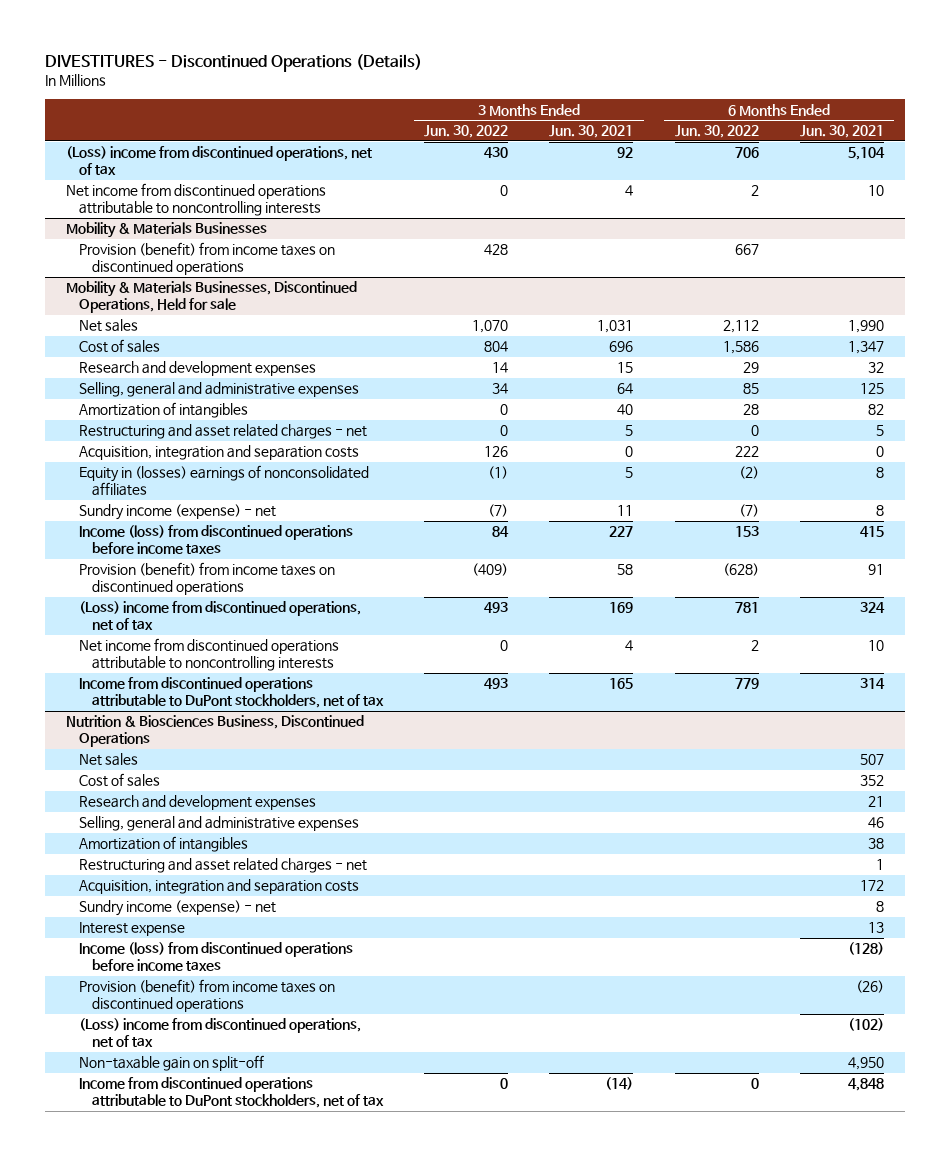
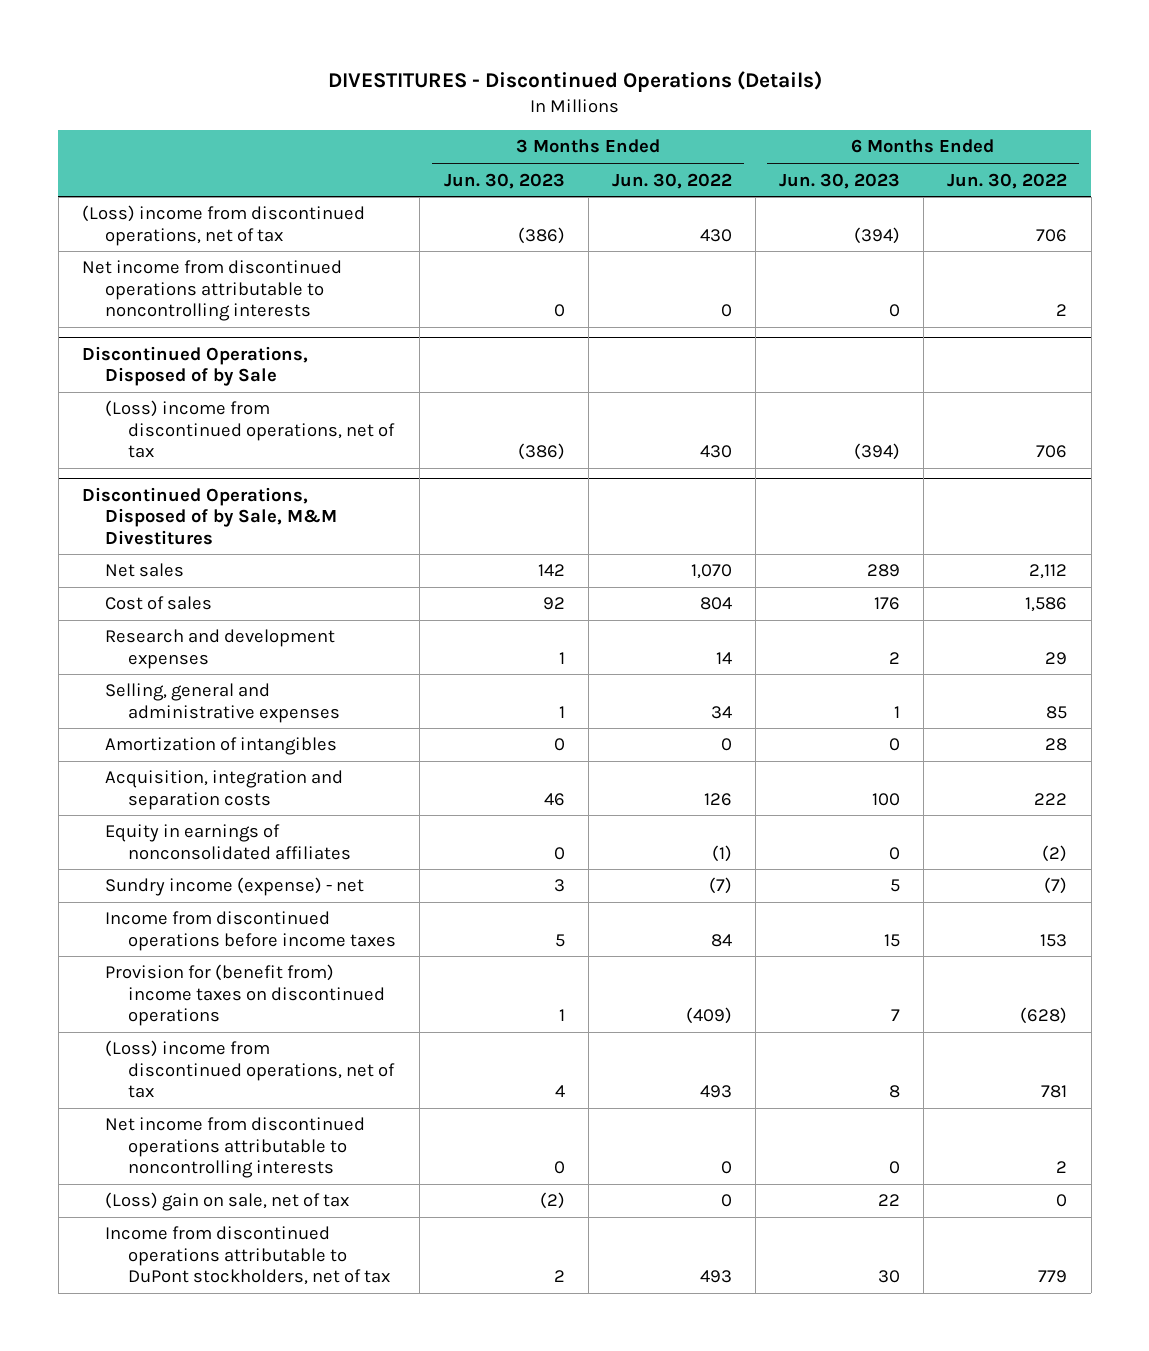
- | 3 Months Ended Jun. 30, 2022 | 3 Months Ended Jun. 30, 2021 | 6 Months Ended Jun. 30, 2022 | 6 Months Ended Jun. 30, 2021
+ | 3 Months Ended Jun. 30, 2023 | 3 Months Ended Jun. 30, 2022 | 6 Months Ended Jun. 30, 2023 | 6 Months Ended Jun. 30, 2022
- Mobility & Materials Businesses
- Provision (benefit) from income taxes on discontinued operations | 428 | | 667 |
- Mobility & Materials Businesses, Discontinued Operations, Held for sale
+ Discontinued Operations, Disposed of by Sale
+ (Loss) income from discontinued operations, net of tax | (386) | 430 | (394) | 706
+ Discontinued Operations, Disposed of by Sale, M&M Divestitures
- Restructuring and asset related charges - net | 0 | 5 | 0 | 5
- Equity in (losses) earnings of nonconsolidated affiliates | (1) | 5 | (2) | 8
+ Equity in earnings of nonconsolidated affiliates | 0 | (1) | 0 | (2)
- Income (loss) from discontinued operations before income taxes | 84 | 227 | 153 | 415
- Provision (benefit) from income taxes on discontinued operations | (409) | 58 | (628) | 91
+ Income from discontinued operations before income taxes | 5 | 84 | 15 | 153
+ Provision for (benefit from) income taxes on discontinued operations | 1 | (409) | 7 | (628)
+ (Loss) gain on sale, net of tax | (2) | 0 | 22 | 0
- Nutrition & Biosciences Business, Discontinued Operations
- Net sales | | | | 507
- Cost of sales | | | | 352
- Research and development expenses | | | | 21
- Selling, general and administrative expenses | | | | 46
- Amortization of intangibles | | | | 38
- Restructuring and asset related charges - net | | | | 1
- Acquisition, integration and separation costs | | | | 172
- Sundry income (expense) - net | | | | 8
- Interest expense | | | | 13
- Income (loss) from discontinued operations before income taxes | | | | (128)
- Provision (benefit) from income taxes on discontinued operations | | | | (26)
- (Loss) income from discontinued operations, net of tax | | | | (102)
- Non-taxable gain on split-off | | | | 4,950
- Income from discontinued operations attributable to DuPont stockholders, net of tax | 0 | (14) | 0 | 4,848

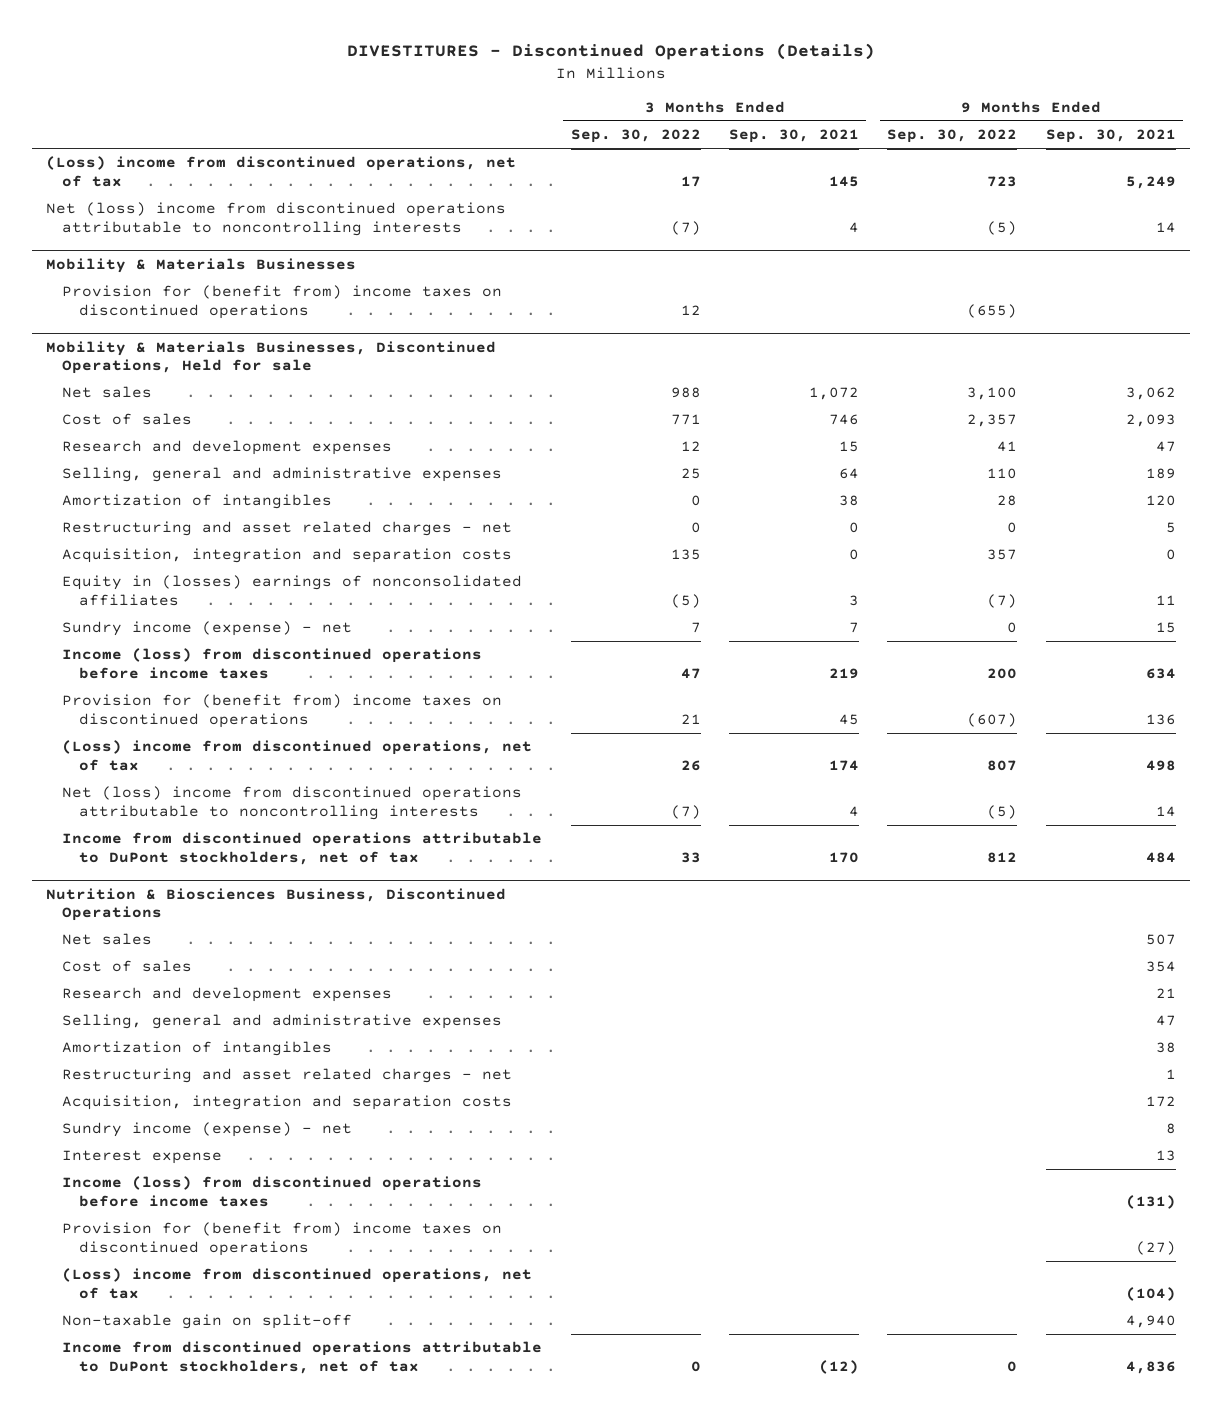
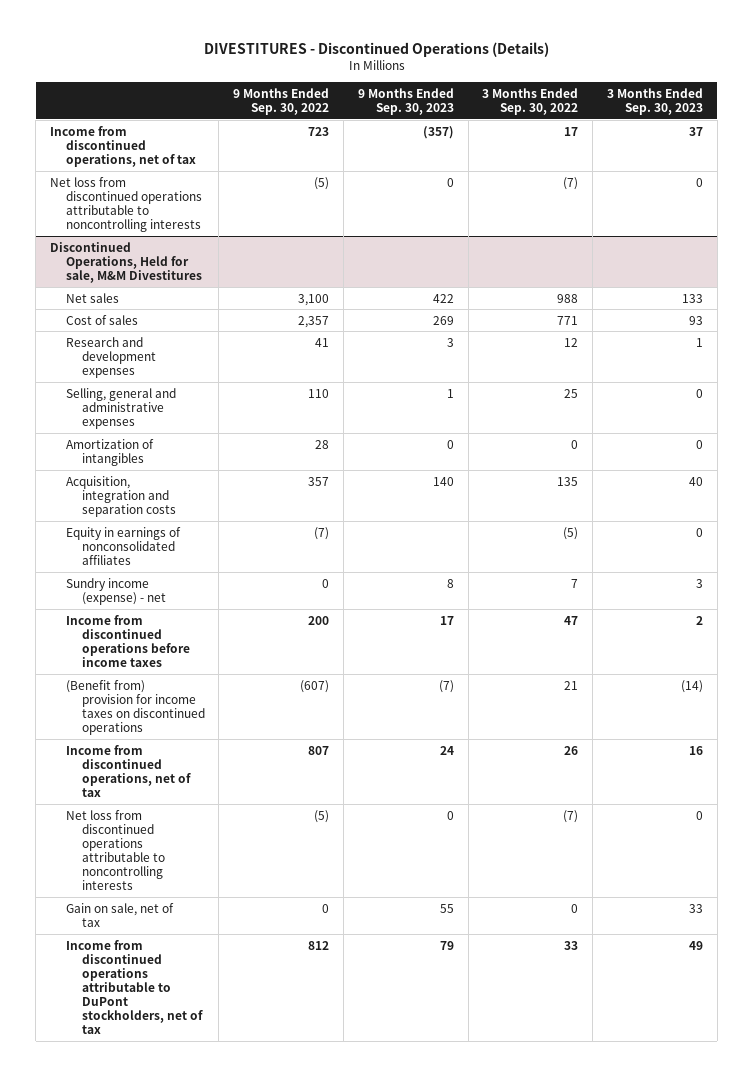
- | 3 Months Ended Sep. 30, 2022 | 3 Months Ended Sep. 30, 2021 | 9 Months Ended Sep. 30, 2022 | 9 Months Ended Sep. 30, 2021
+ | 9 Months Ended Sep. 30, 2022 | 9 Months Ended Sep. 30, 2023 | 3 Months Ended Sep. 30, 2022 | 3 Months Ended Sep. 30, 2023
- (Loss) income from discontinued operations, net of tax | 17 | 145 | 723 | 5,249
- Net (loss) income from discontinued operations attributable to noncontrolling interests | (7) | 4 | (5) | 14
- Mobility & Materials Businesses
- Provision for (benefit from) income taxes on discontinued operations | 12 | | (655) |
- Mobility & Materials Businesses, Discontinued Operations, Held for sale
+ Income from discontinued operations, net of tax | 723 | (357) | 17 | 37
+ Net loss from discontinued operations attributable to noncontrolling interests | (5) | 0 | (7) | 0
+ Discontinued Operations, Held for sale, M&M Divestitures
- Restructuring and asset related charges - net | 0 | 0 | 0 | 5
- Equity in (losses) earnings of nonconsolidated affiliates | (5) | 3 | (7) | 11
+ Equity in earnings of nonconsolidated affiliates | (7) | | (5) | 0
- Income (loss) from discontinued operations before income taxes | 47 | 219 | 200 | 634
- Provision for (benefit from) income taxes on discontinued operations | 21 | 45 | (607) | 136
- (Loss) income from discontinued operations, net of tax | 26 | 174 | 807 | 498
- Net (loss) income from discontinued operations attributable to noncontrolling interests | (7) | 4 | (5) | 14
+ Income from discontinued operations before income taxes | 200 | 17 | 47 | 2
+ (Benefit from) provision for income taxes on discontinued operations | (607) | (7) | 21 | (14)
+ Income from discontinued operations, net of tax | 807 | 24 | 26 | 16
+ Net loss from discontinued operations attributable to noncontrolling interests | (5) | 0 | (7) | 0
+ Gain on sale, net of tax | 0 | 55 | 0 | 33
- Nutrition & Biosciences Business, Discontinued Operations
- Net sales | | | | 507
- Cost of sales | | | | 354
- Research and development expenses | | | | 21
- Selling, general and administrative expenses | | | | 47
- Amortization of intangibles | | | | 38
- Restructuring and asset related charges - net | | | | 1
- Acquisition, integration and separation costs | | | | 172
- Sundry income (expense) - net | | | | 8
- Interest expense | | | | 13
- Income (loss) from discontinued operations before income taxes | | | | (131)
- Provision for (benefit from) income taxes on discontinued operations | | | | (27)
- (Loss) income from discontinued operations, net of tax | | | | (104)
- Non-taxable gain on split-off | | | | 4,940
- Income from discontinued operations attributable to DuPont stockholders, net of tax | 0 | (12) | 0 | 4,836

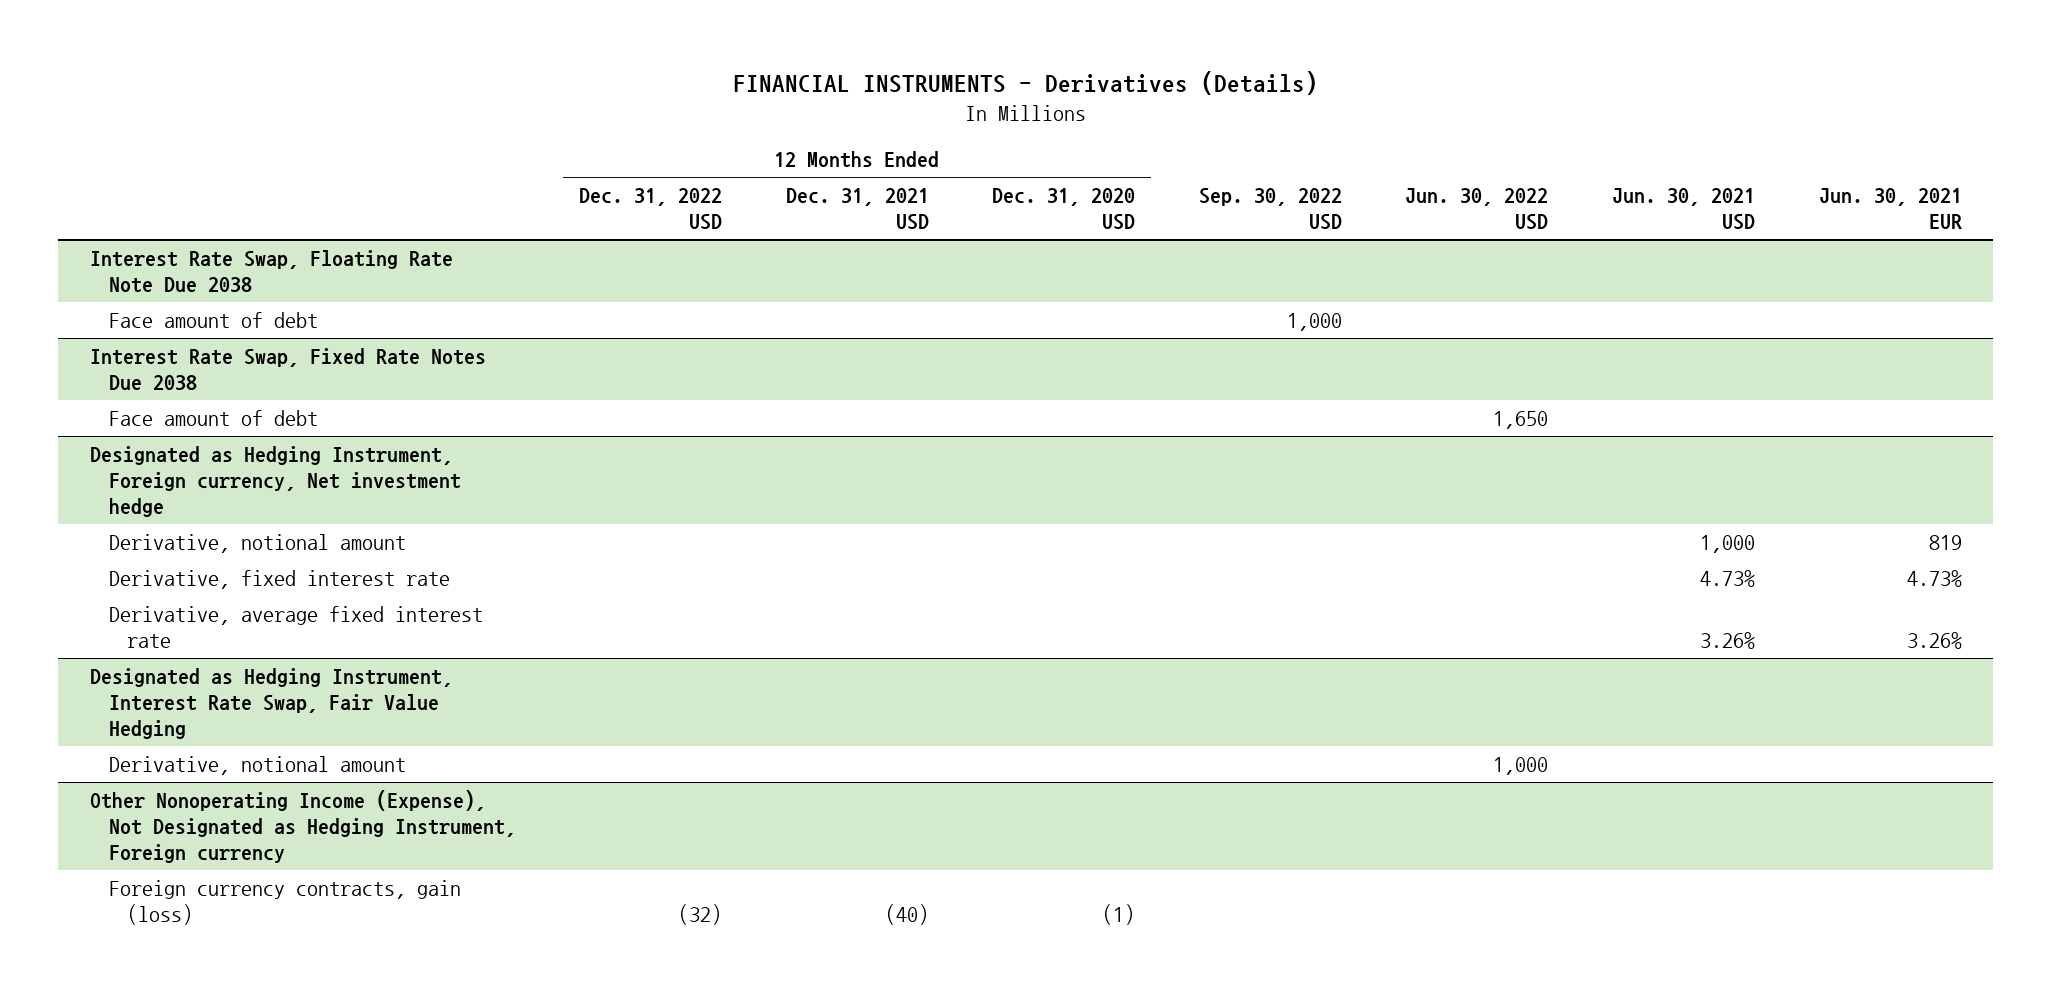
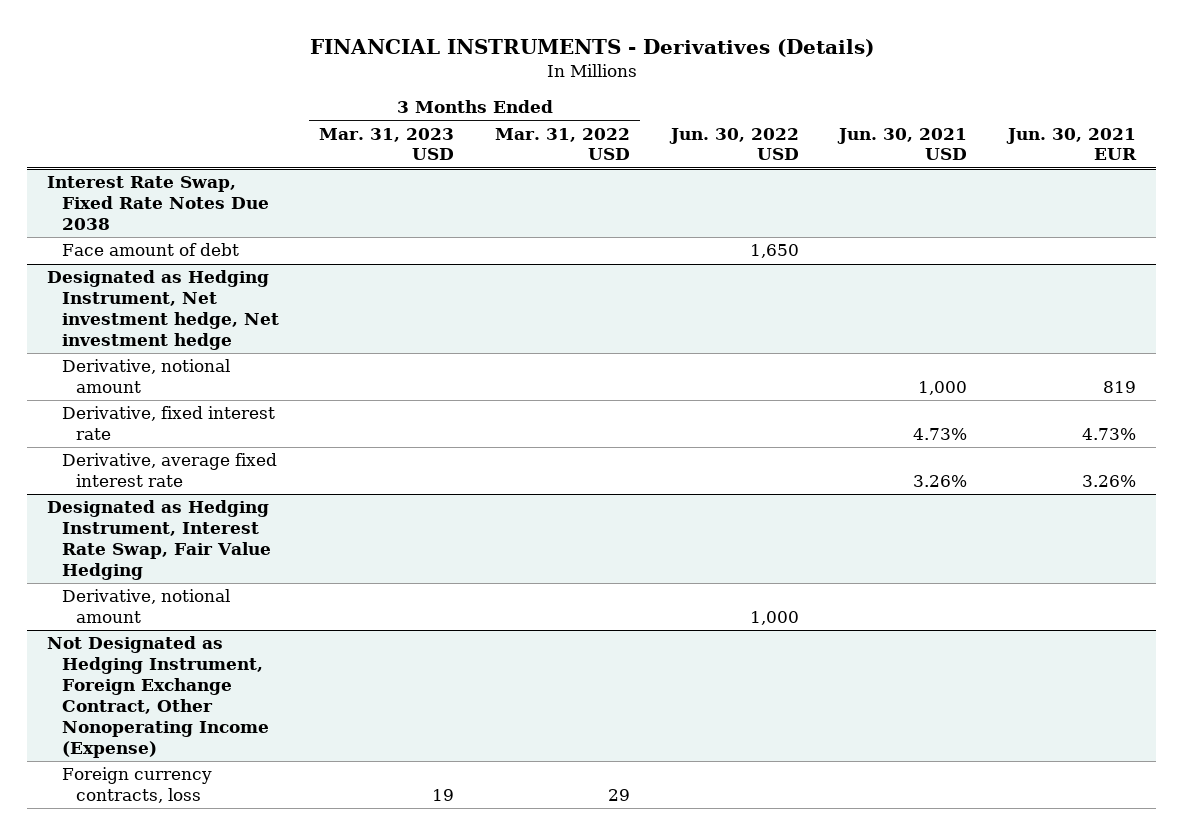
- | 12 Months Ended Dec. 31, 2022 USD | 12 Months Ended Dec. 31, 2021 USD | 12 Months Ended Dec. 31, 2020 USD | Sep. 30, 2022 USD | Jun. 30, 2022 USD | Jun. 30, 2021 USD | Jun. 30, 2021 EUR
+ | 3 Months Ended Mar. 31, 2023 USD | 3 Months Ended Mar. 31, 2022 USD | Jun. 30, 2022 USD | Jun. 30, 2021 USD | Jun. 30, 2021 EUR
- Interest Rate Swap, Floating Rate Note Due 2038
- Face amount of debt | | | | 1,000 | | |
- Designated as Hedging Instrument, Foreign currency, Net investment hedge
+ Designated as Hedging Instrument, Net investment hedge, Net investment hedge
- Other Nonoperating Income (Expense), Not Designated as Hedging Instrument, Foreign currency
- Foreign currency contracts, gain (loss) | (32) | (40) | (1) | | | |
+ Not Designated as Hedging Instrument, Foreign Exchange Contract, Other Nonoperating Income (Expense)
+ Foreign currency contracts, loss | 19 | 29 | | |

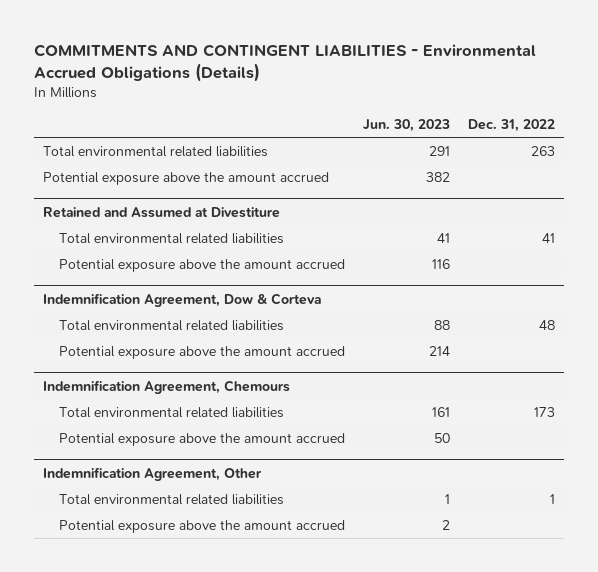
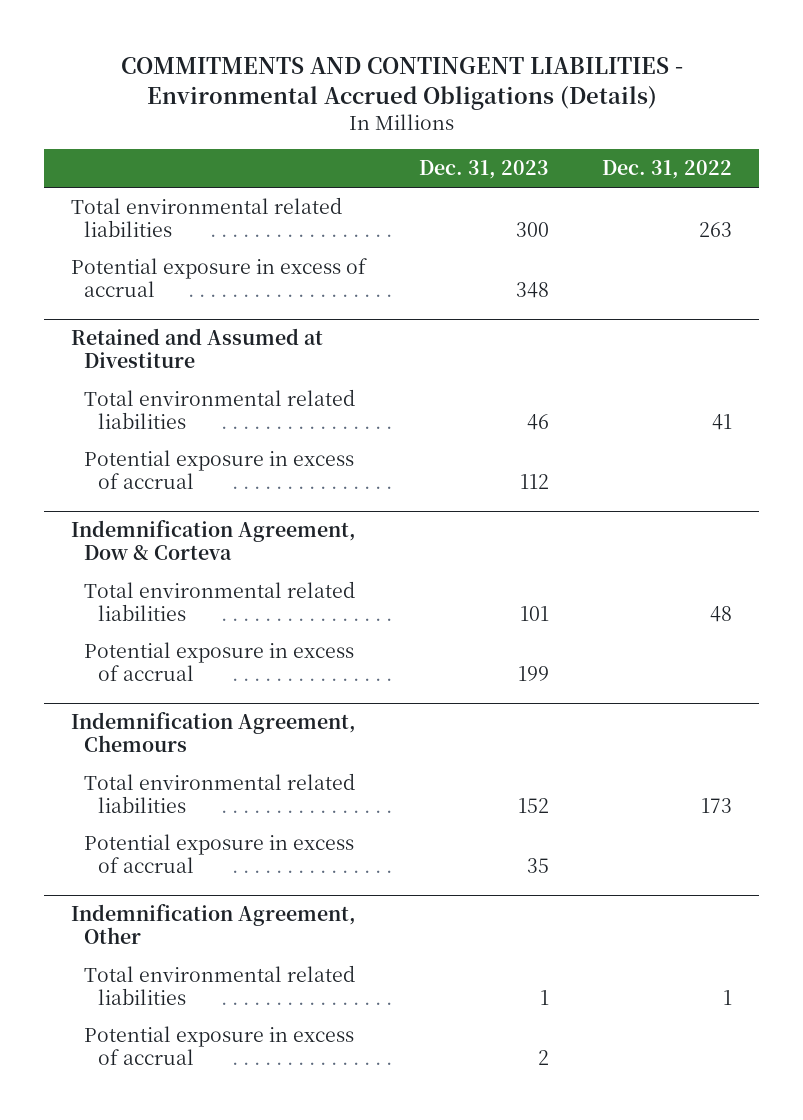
- | Jun. 30, 2023 | Dec. 31, 2022
+ | Dec. 31, 2023 | Dec. 31, 2022
- Potential exposure above the amount accrued | 382 |
+ Potential exposure in excess of accrual | 348 |
@ Retained and Assumed at Divestiture
- Potential exposure above the amount accrued | 116 |
+ Potential exposure in excess of accrual | 112 |
@ Indemnification Agreement, Dow & Corteva
- Potential exposure above the amount accrued | 214 |
+ Potential exposure in excess of accrual | 199 |
@ Indemnification Agreement, Chemours
- Potential exposure above the amount accrued | 50 |
+ Potential exposure in excess of accrual | 35 |
@ Indemnification Agreement, Other
- Potential exposure above the amount accrued | 2 |
+ Potential exposure in excess of accrual | 2 |

